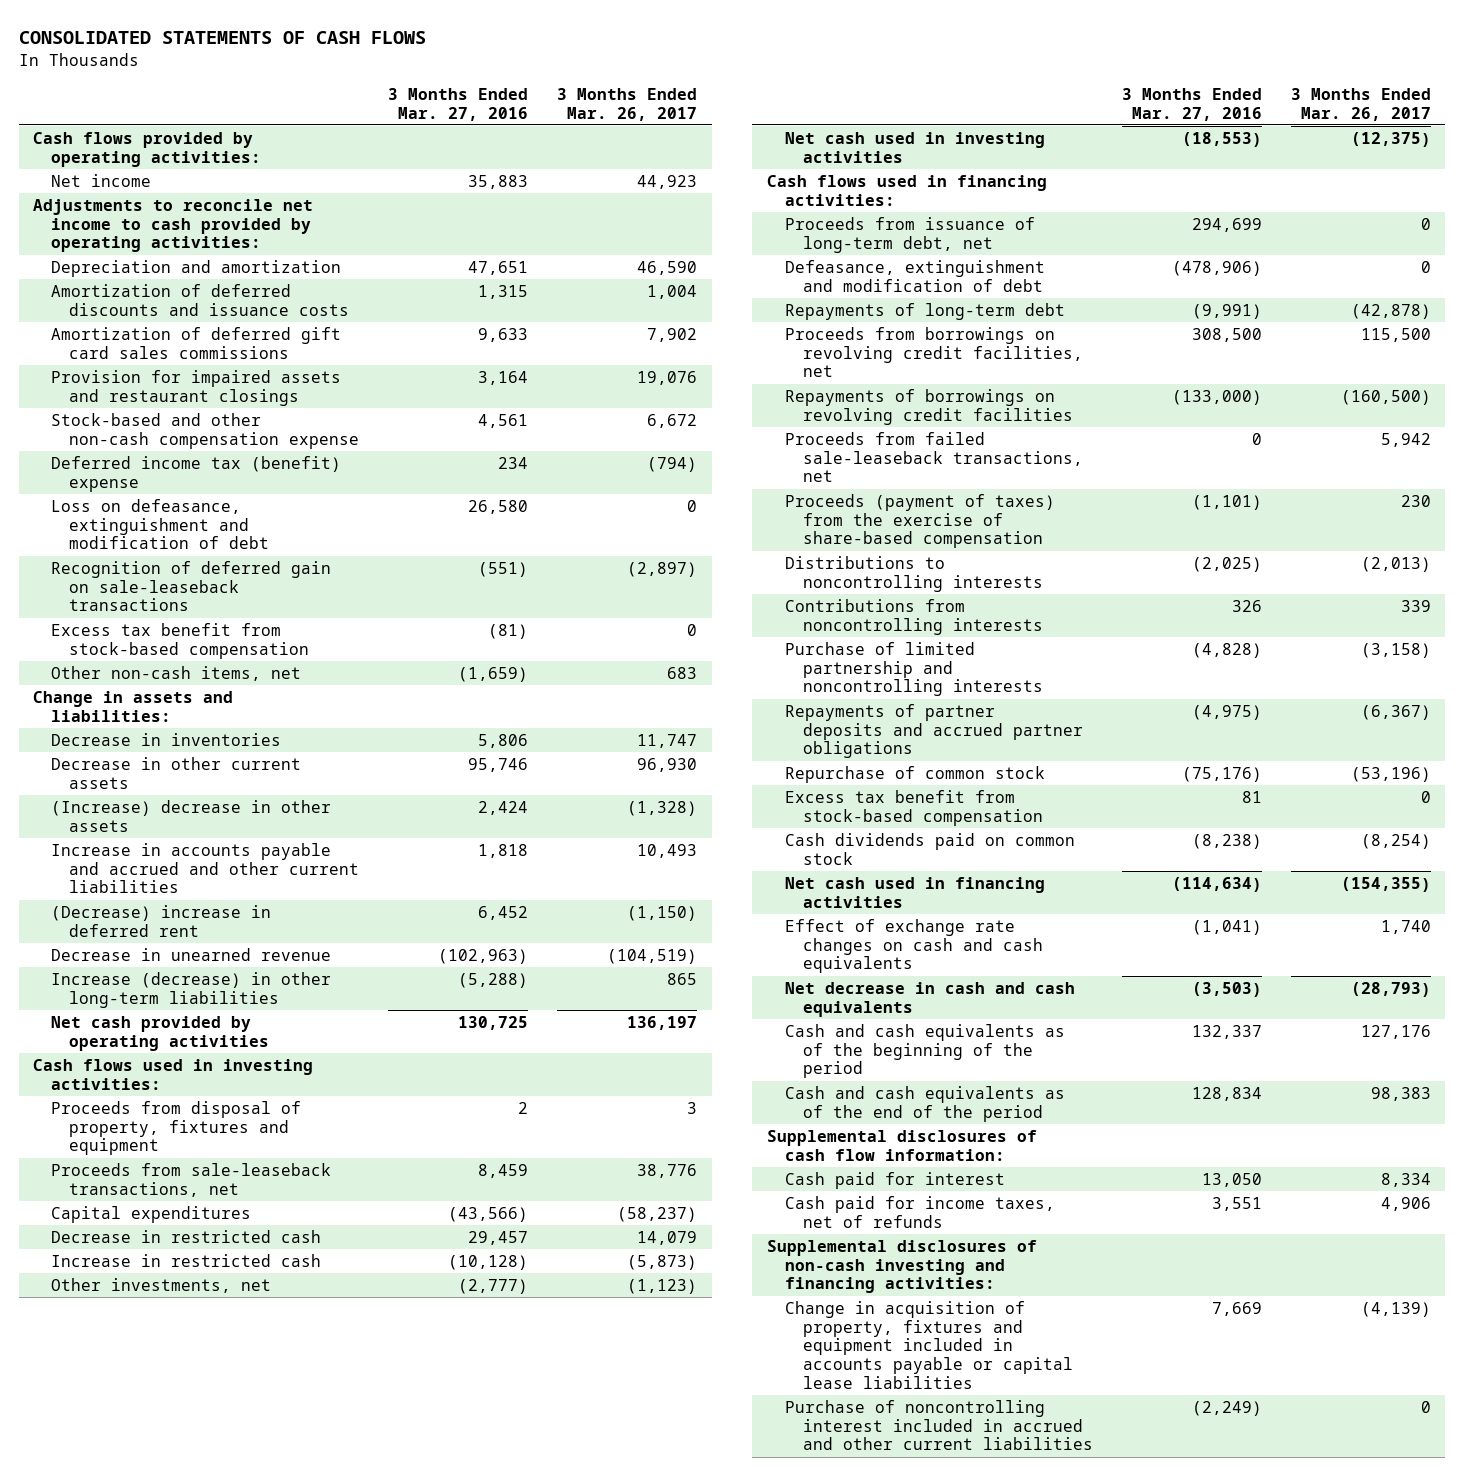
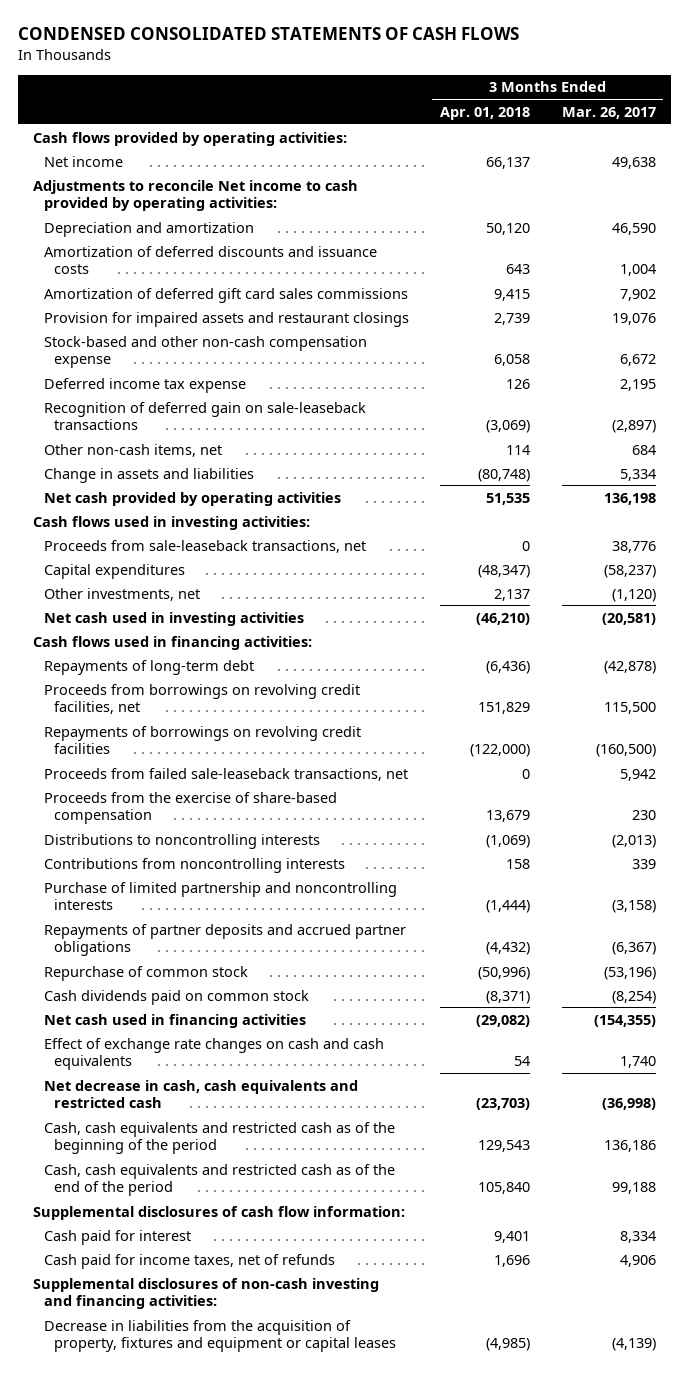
- CONSOLIDATED STATEMENTS OF CASH FLOWS
+ CONDENSED CONSOLIDATED STATEMENTS OF CASH FLOWS
- | 3 Months Ended Mar. 27, 2016 | 3 Months Ended Mar. 26, 2017
+ | 3 Months Ended Apr. 01, 2018 | 3 Months Ended Mar. 26, 2017
- Net income | 35,883 | 44,923
- Adjustments to reconcile net income to cash provided by operating activities:
+ Net income | 66,137 | 49,638
+ Adjustments to reconcile Net income to cash provided by operating activities:
- Deferred income tax (benefit) expense | 234 | (794)
- Loss on defeasance, extinguishment and modification of debt | 26,580 | 0
+ Deferred income tax expense | 126 | 2,195
- Excess tax benefit from stock-based compensation | (81) | 0
- Other non-cash items, net | (1,659) | 683
- Change in assets and liabilities:
- Decrease in inventories | 5,806 | 11,747
- Decrease in other current assets | 95,746 | 96,930
- (Increase) decrease in other assets | 2,424 | (1,328)
- Increase in accounts payable and accrued and other current liabilities | 1,818 | 10,493
- (Decrease) increase in deferred rent | 6,452 | (1,150)
- Decrease in unearned revenue | (102,963) | (104,519)
- Increase (decrease) in other long-term liabilities | (5,288) | 865
- Net cash provided by operating activities | 130,725 | 136,197
+ Other non-cash items, net | 114 | 684
+ Change in assets and liabilities | (80,748) | 5,334
+ Net cash provided by operating activities | 51,535 | 136,198
- Proceeds from disposal of property, fixtures and equipment | 2 | 3
- Decrease in restricted cash | 29,457 | 14,079
- Increase in restricted cash | (10,128) | (5,873)
- Other investments, net | (2,777) | (1,123)
- Net cash used in investing activities | (18,553) | (12,375)
+ Other investments, net | 2,137 | (1,120)
+ Net cash used in investing activities | (46,210) | (20,581)
- Proceeds from issuance of long-term debt, net | 294,699 | 0
- Defeasance, extinguishment and modification of debt | (478,906) | 0
- Proceeds (payment of taxes) from the exercise of share-based compensation | (1,101) | 230
+ Proceeds from the exercise of share-based compensation | 13,679 | 230
- Excess tax benefit from stock-based compensation | 81 | 0
- Net decrease in cash and cash equivalents | (3,503) | (28,793)
- Cash and cash equivalents as of the beginning of the period | 132,337 | 127,176
- Cash and cash equivalents as of the end of the period | 128,834 | 98,383
+ Net decrease in cash, cash equivalents and restricted cash | (23,703) | (36,998)
+ Cash, cash equivalents and restricted cash as of the beginning of the period | 129,543 | 136,186
+ Cash, cash equivalents and restricted cash as of the end of the period | 105,840 | 99,188
- Change in acquisition of property, fixtures and equipment included in accounts payable or capital lease liabilities | 7,669 | (4,139)
- Purchase of noncontrolling interest included in accrued and other current liabilities | (2,249) | 0
+ Decrease in liabilities from the acquisition of property, fixtures and equipment or capital leases | (4,985) | (4,139)

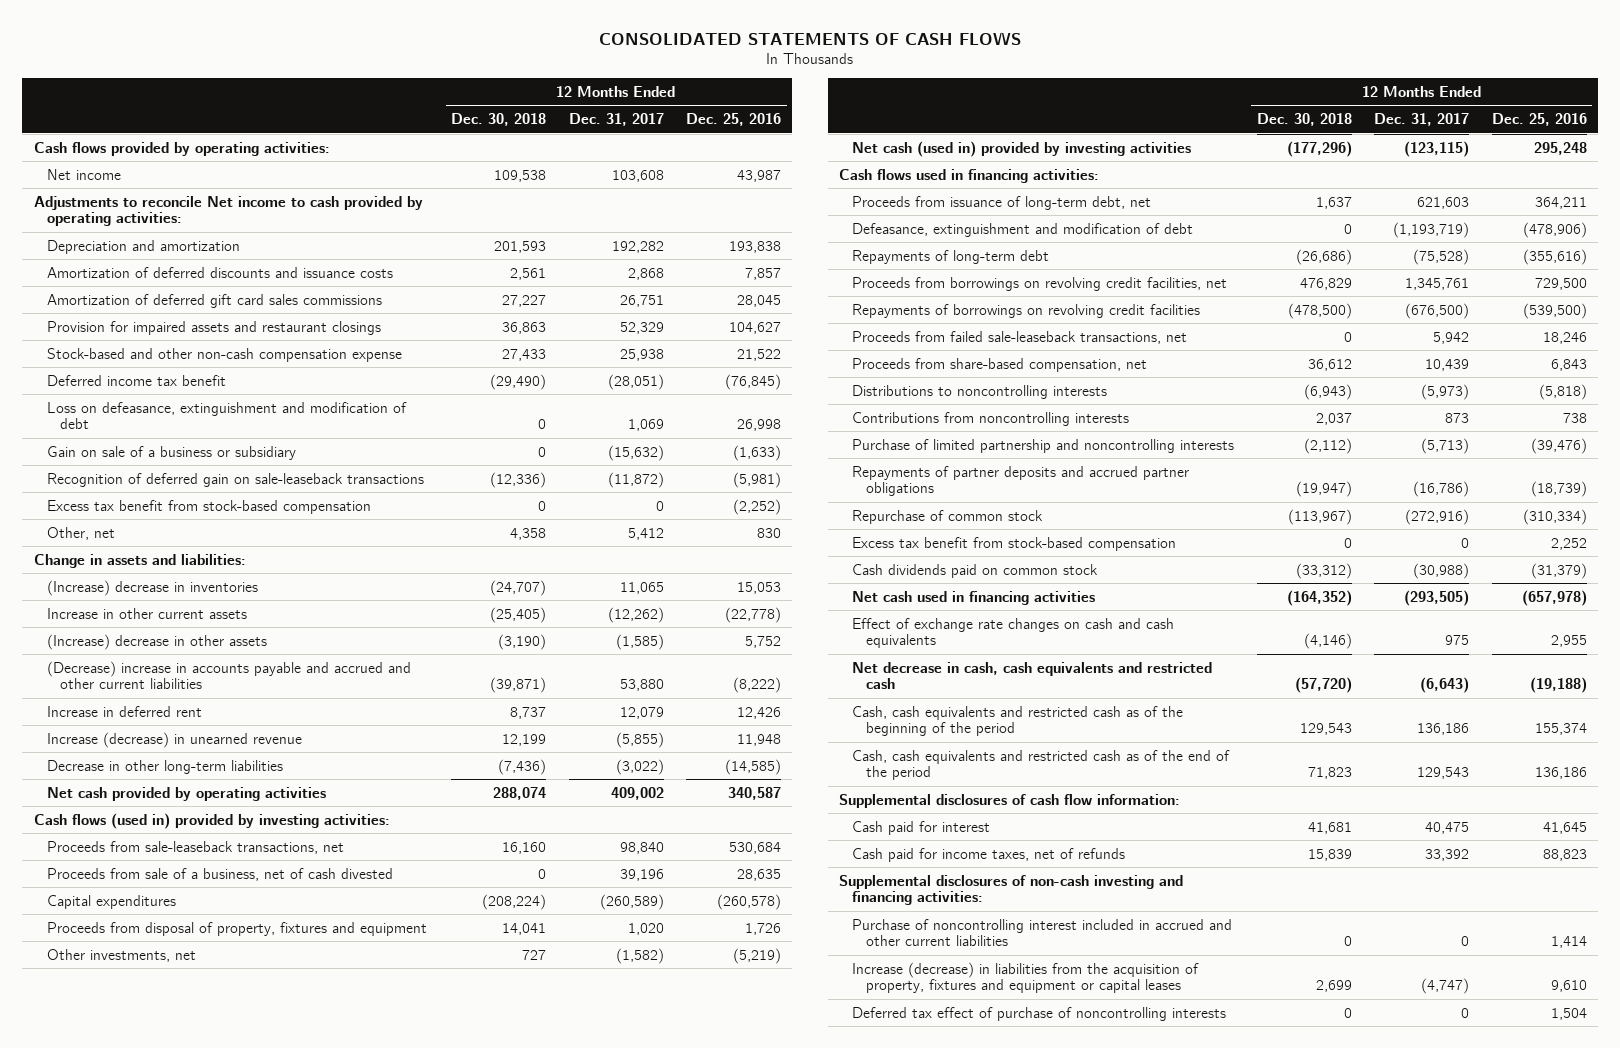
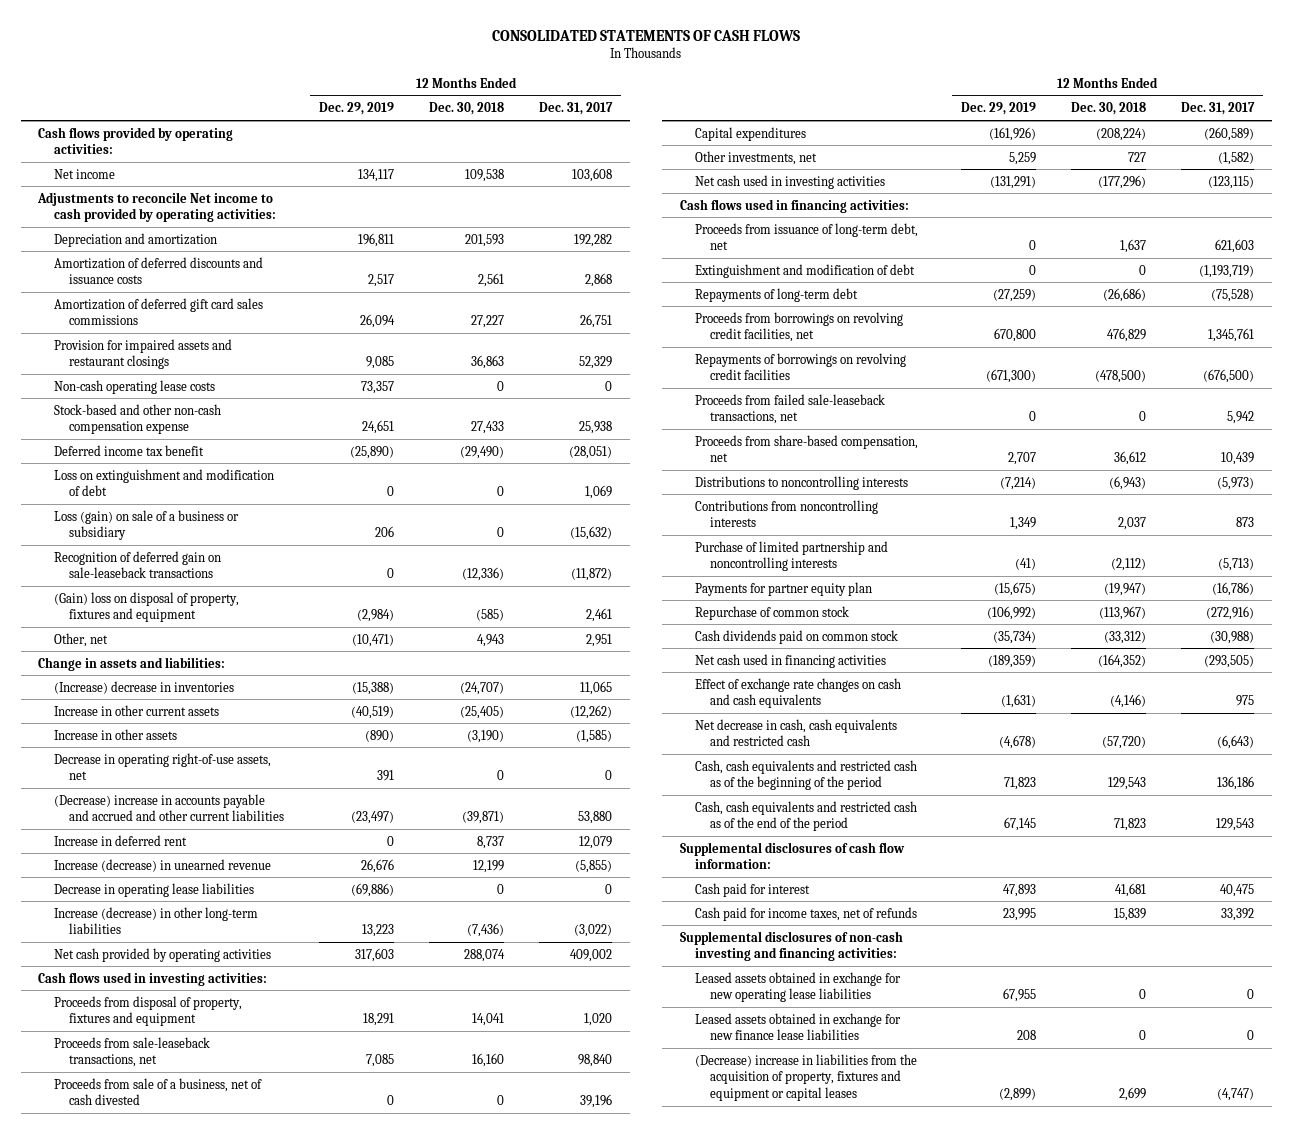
- | 12 Months Ended Dec. 30, 2018 | 12 Months Ended Dec. 31, 2017 | 12 Months Ended Dec. 25, 2016
+ | 12 Months Ended Dec. 29, 2019 | 12 Months Ended Dec. 30, 2018 | 12 Months Ended Dec. 31, 2017
+ Non-cash operating lease costs | 73,357 | 0 | 0
- Loss on defeasance, extinguishment and modification of debt | 0 | 1,069 | 26,998
- Gain on sale of a business or subsidiary | 0 | (15,632) | (1,633)
+ Loss on extinguishment and modification of debt | 0 | 0 | 1,069
+ Loss (gain) on sale of a business or subsidiary | 206 | 0 | (15,632)
- Excess tax benefit from stock-based compensation | 0 | 0 | (2,252)
- Other, net | 4,358 | 5,412 | 830
+ (Gain) loss on disposal of property, fixtures and equipment | (2,984) | (585) | 2,461
+ Other, net | (10,471) | 4,943 | 2,951
- (Increase) decrease in other assets | (3,190) | (1,585) | 5,752
+ Increase in other assets | (890) | (3,190) | (1,585)
+ Decrease in operating right-of-use assets, net | 391 | 0 | 0
- Decrease in other long-term liabilities | (7,436) | (3,022) | (14,585)
+ Decrease in operating lease liabilities | (69,886) | 0 | 0
+ Increase (decrease) in other long-term liabilities | 13,223 | (7,436) | (3,022)
- Cash flows (used in) provided by investing activities:
+ Cash flows used in investing activities:
moved up: Proceeds from disposal of property, fixtures and equipment | 18,291 | 14,041 | 1,020
- Net cash (used in) provided by investing activities | (177,296) | (123,115) | 295,248
+ Net cash used in investing activities | (131,291) | (177,296) | (123,115)
- Defeasance, extinguishment and modification of debt | 0 | (1,193,719) | (478,906)
+ Extinguishment and modification of debt | 0 | 0 | (1,193,719)
- Repayments of partner deposits and accrued partner obligations | (19,947) | (16,786) | (18,739)
+ Payments for partner equity plan | (15,675) | (19,947) | (16,786)
- Excess tax benefit from stock-based compensation | 0 | 0 | 2,252
- Purchase of noncontrolling interest included in accrued and other current liabilities | 0 | 0 | 1,414
- Increase (decrease) in liabilities from the acquisition of property, fixtures and equipment or capital leases | 2,699 | (4,747) | 9,610
- Deferred tax effect of purchase of noncontrolling interests | 0 | 0 | 1,504
+ Leased assets obtained in exchange for new operating lease liabilities | 67,955 | 0 | 0
+ Leased assets obtained in exchange for new finance lease liabilities | 208 | 0 | 0
+ (Decrease) increase in liabilities from the acquisition of property, fixtures and equipment or capital leases | (2,899) | 2,699 | (4,747)

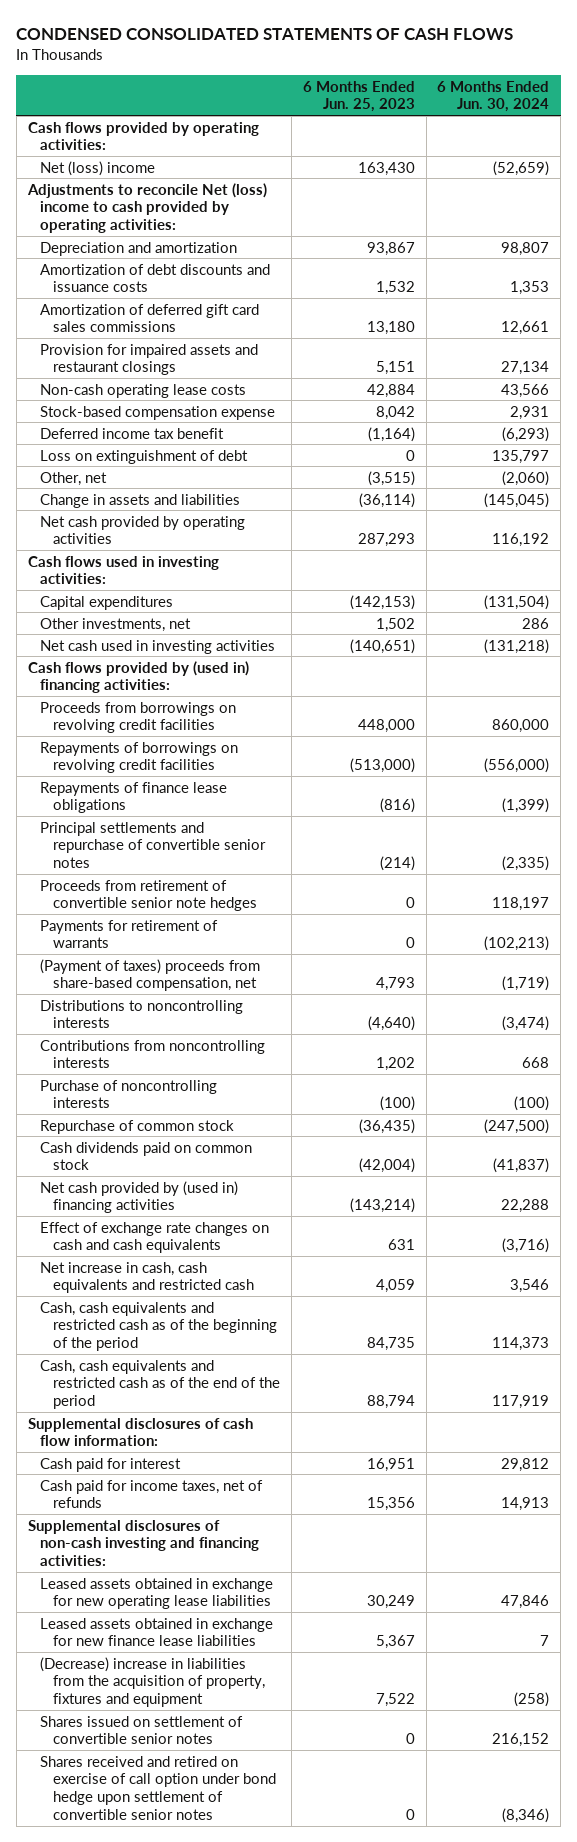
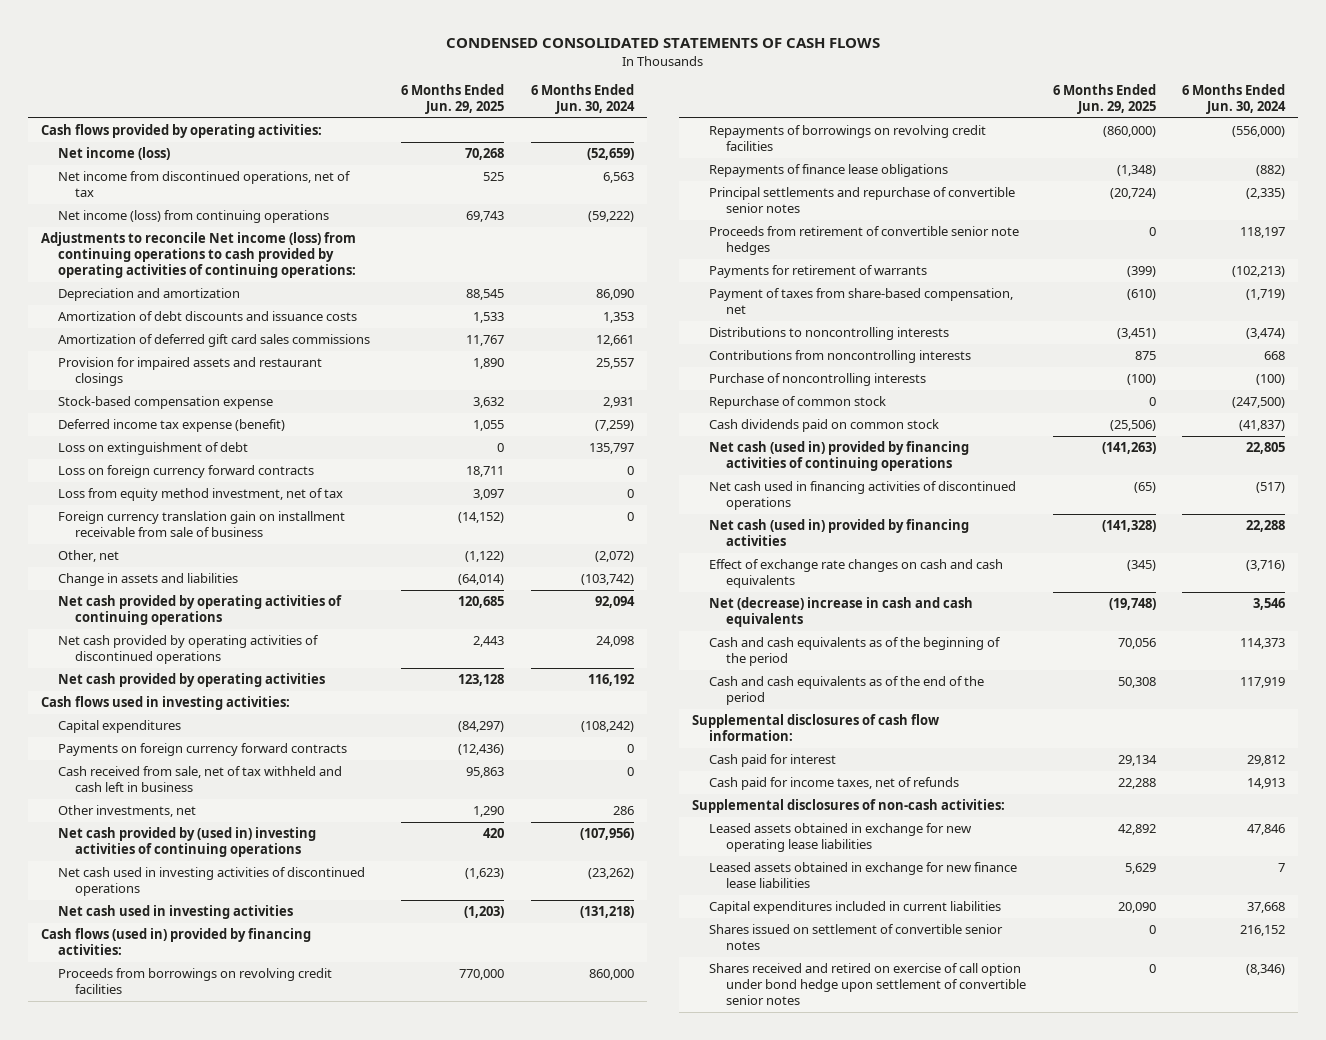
- | 6 Months Ended Jun. 25, 2023 | 6 Months Ended Jun. 30, 2024
+ | 6 Months Ended Jun. 29, 2025 | 6 Months Ended Jun. 30, 2024
- Net (loss) income | 163,430 | (52,659)
- Adjustments to reconcile Net (loss) income to cash provided by operating activities:
- Depreciation and amortization | 93,867 | 98,807
+ Net income (loss) | 70,268 | (52,659)
+ Net income from discontinued operations, net of tax | 525 | 6,563
+ Net income (loss) from continuing operations | 69,743 | (59,222)
+ Adjustments to reconcile Net income (loss) from continuing operations to cash provided by operating activities of continuing operations:
+ Depreciation and amortization | 88,545 | 86,090
- Provision for impaired assets and restaurant closings | 5,151 | 27,134
- Non-cash operating lease costs | 42,884 | 43,566
+ Provision for impaired assets and restaurant closings | 1,890 | 25,557
- Deferred income tax benefit | (1,164) | (6,293)
+ Deferred income tax expense (benefit) | 1,055 | (7,259)
- Other, net | (3,515) | (2,060)
- Change in assets and liabilities | (36,114) | (145,045)
+ Loss on foreign currency forward contracts | 18,711 | 0
+ Loss from equity method investment, net of tax | 3,097 | 0
+ Foreign currency translation gain on installment receivable from sale of business | (14,152) | 0
+ Other, net | (1,122) | (2,072)
+ Change in assets and liabilities | (64,014) | (103,742)
+ Net cash provided by operating activities of continuing operations | 120,685 | 92,094
+ Net cash provided by operating activities of discontinued operations | 2,443 | 24,098
- Capital expenditures | (142,153) | (131,504)
+ Capital expenditures | (84,297) | (108,242)
+ Payments on foreign currency forward contracts | (12,436) | 0
+ Cash received from sale, net of tax withheld and cash left in business | 95,863 | 0
+ Net cash provided by (used in) investing activities of continuing operations | 420 | (107,956)
+ Net cash used in investing activities of discontinued operations | (1,623) | (23,262)
- Cash flows provided by (used in) financing activities:
+ Cash flows (used in) provided by financing activities:
- Repayments of finance lease obligations | (816) | (1,399)
+ Repayments of finance lease obligations | (1,348) | (882)
- (Payment of taxes) proceeds from share-based compensation, net | 4,793 | (1,719)
+ Payment of taxes from share-based compensation, net | (610) | (1,719)
- Net cash provided by (used in) financing activities | (143,214) | 22,288
+ Net cash (used in) provided by financing activities of continuing operations | (141,263) | 22,805
+ Net cash used in financing activities of discontinued operations | (65) | (517)
+ Net cash (used in) provided by financing activities | (141,328) | 22,288
- Net increase in cash, cash equivalents and restricted cash | 4,059 | 3,546
- Cash, cash equivalents and restricted cash as of the beginning of the period | 84,735 | 114,373
- Cash, cash equivalents and restricted cash as of the end of the period | 88,794 | 117,919
+ Net (decrease) increase in cash and cash equivalents | (19,748) | 3,546
+ Cash and cash equivalents as of the beginning of the period | 70,056 | 114,373
+ Cash and cash equivalents as of the end of the period | 50,308 | 117,919
- Supplemental disclosures of non-cash investing and financing activities:
+ Supplemental disclosures of non-cash activities:
- (Decrease) increase in liabilities from the acquisition of property, fixtures and equipment | 7,522 | (258)
+ Capital expenditures included in current liabilities | 20,090 | 37,668

